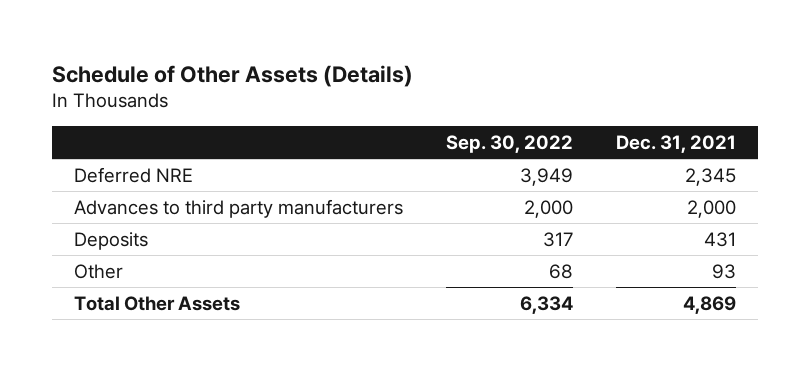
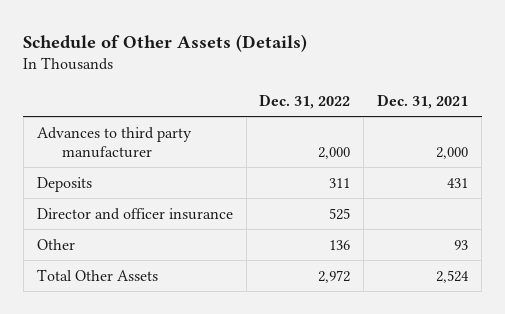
- | Sep. 30, 2022 | Dec. 31, 2021
+ | Dec. 31, 2022 | Dec. 31, 2021
- Deferred NRE | 3,949 | 2,345
- Advances to third party manufacturers | 2,000 | 2,000
+ Advances to third party manufacturer | 2,000 | 2,000
+ Director and officer insurance | 525 |
- Total Other Assets | 6,334 | 4,869
+ Total Other Assets | 2,972 | 2,524

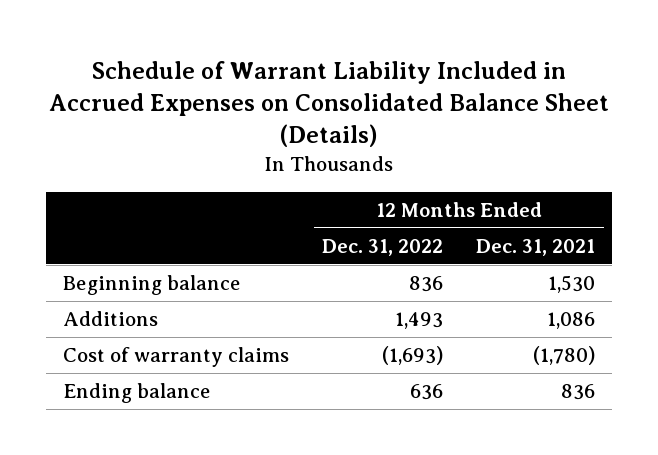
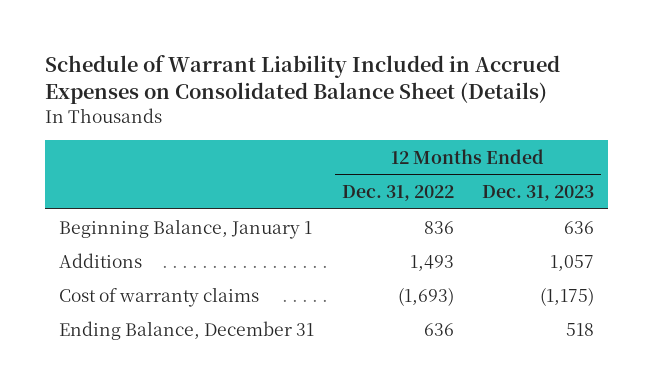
- | 12 Months Ended Dec. 31, 2022 | 12 Months Ended Dec. 31, 2021
+ | 12 Months Ended Dec. 31, 2022 | 12 Months Ended Dec. 31, 2023
- Beginning balance | 836 | 1,530
+ Beginning Balance, January 1 | 836 | 636
- Ending balance | 636 | 836
+ Ending Balance, December 31 | 636 | 518

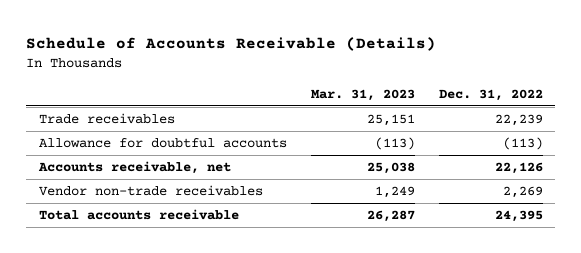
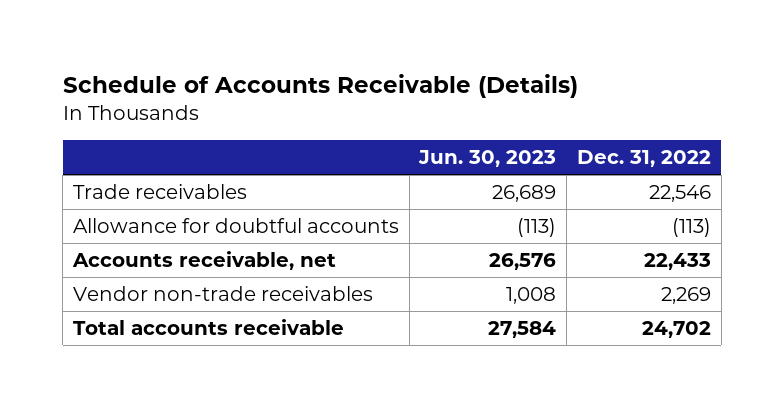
- | Mar. 31, 2023 | Dec. 31, 2022
+ | Jun. 30, 2023 | Dec. 31, 2022
- Trade receivables | 25,151 | 22,239
+ Trade receivables | 26,689 | 22,546
- Accounts receivable, net | 25,038 | 22,126
+ Accounts receivable, net | 26,576 | 22,433
- Total accounts receivable | 26,287 | 24,395
+ Total accounts receivable | 27,584 | 24,702

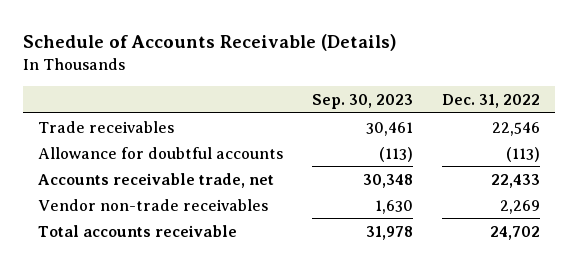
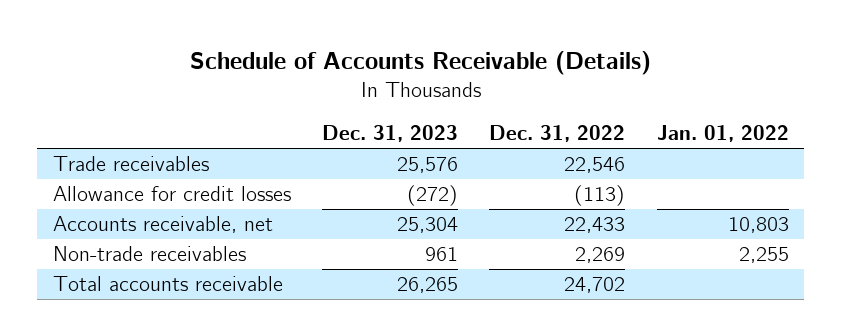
- | Sep. 30, 2023 | Dec. 31, 2022
+ | Dec. 31, 2023 | Dec. 31, 2022 | Jan. 01, 2022
- Allowance for doubtful accounts | (113) | (113)
- Accounts receivable trade, net | 30,348 | 22,433
- Vendor non-trade receivables | 1,630 | 2,269
+ Allowance for credit losses | (272) | (113) |
+ Accounts receivable, net | 25,304 | 22,433 | 10,803
+ Non-trade receivables | 961 | 2,269 | 2,255

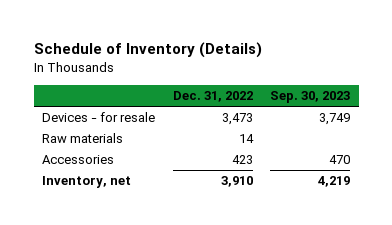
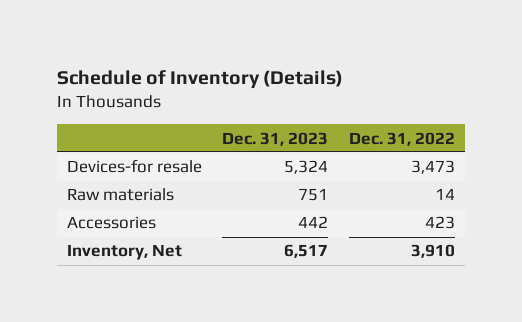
- | Dec. 31, 2022 | Sep. 30, 2023
+ | Dec. 31, 2023 | Dec. 31, 2022
- Devices - for resale | 3,473 | 3,749
+ Devices-for resale | 5,324 | 3,473
- Inventory, net | 3,910 | 4,219
+ Inventory, Net | 6,517 | 3,910

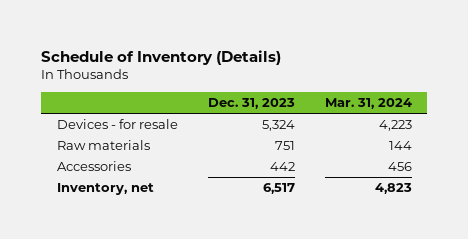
- | Dec. 31, 2023 | Dec. 31, 2022
+ | Dec. 31, 2023 | Mar. 31, 2024
- Devices-for resale | 5,324 | 3,473
+ Devices - for resale | 5,324 | 4,223
- Inventory, Net | 6,517 | 3,910
+ Inventory, net | 6,517 | 4,823

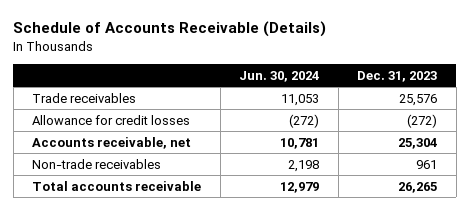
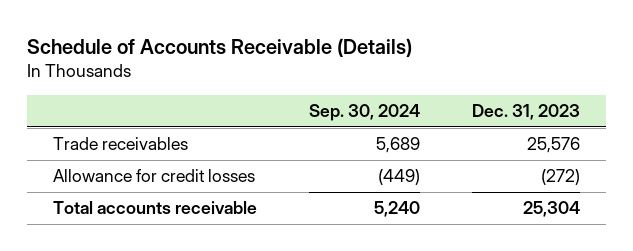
- | Jun. 30, 2024 | Dec. 31, 2023
+ | Sep. 30, 2024 | Dec. 31, 2023
- Accounts receivable, net | 10,781 | 25,304
- Non-trade receivables | 2,198 | 961
- Total accounts receivable | 12,979 | 26,265
+ Total accounts receivable | 5,240 | 25,304

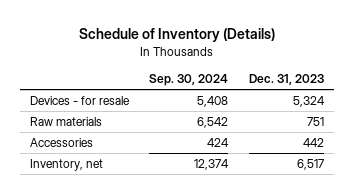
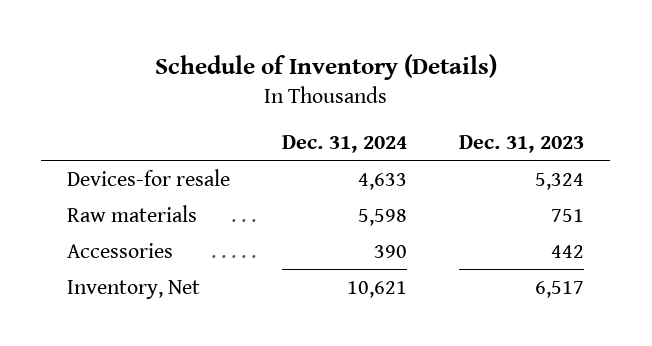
- | Sep. 30, 2024 | Dec. 31, 2023
+ | Dec. 31, 2024 | Dec. 31, 2023
- Devices - for resale | 5,408 | 5,324
+ Devices-for resale | 4,633 | 5,324
- Inventory, net | 12,374 | 6,517
+ Inventory, Net | 10,621 | 6,517

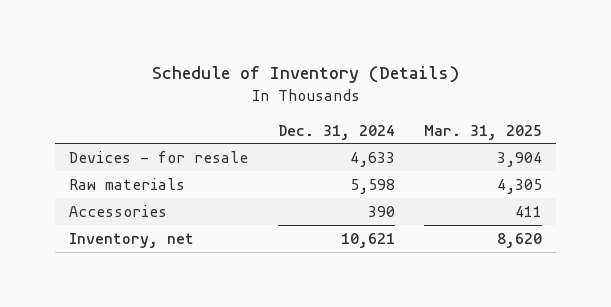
- | Dec. 31, 2024 | Dec. 31, 2023
+ | Dec. 31, 2024 | Mar. 31, 2025
- Devices-for resale | 4,633 | 5,324
+ Devices - for resale | 4,633 | 3,904
- Inventory, Net | 10,621 | 6,517
+ Inventory, net | 10,621 | 8,620

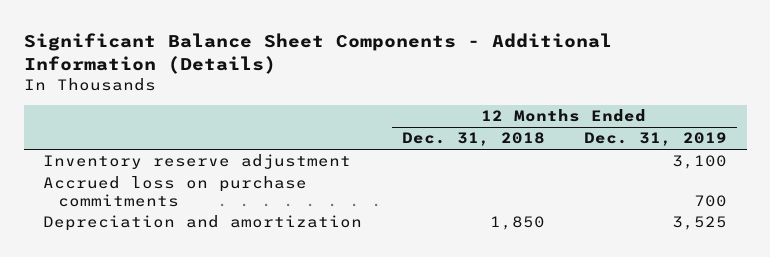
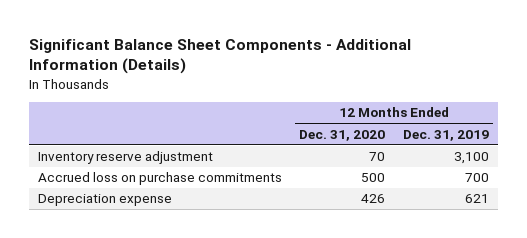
- | 12 Months Ended Dec. 31, 2018 | 12 Months Ended Dec. 31, 2019
+ | 12 Months Ended Dec. 31, 2020 | 12 Months Ended Dec. 31, 2019
- Depreciation and amortization | 1,850 | 3,525
+ Depreciation expense | 426 | 621

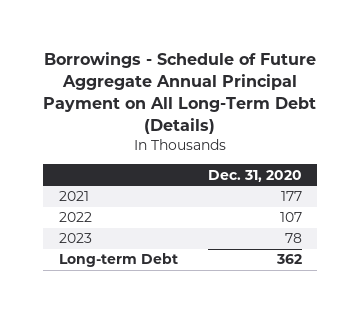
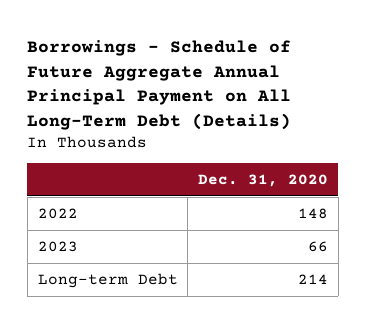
- 2021 | 177
- 2022 | 107
- 2023 | 78
- Long-term Debt | 362
+ 2022 | 148
+ 2023 | 66
+ Long-term Debt | 214

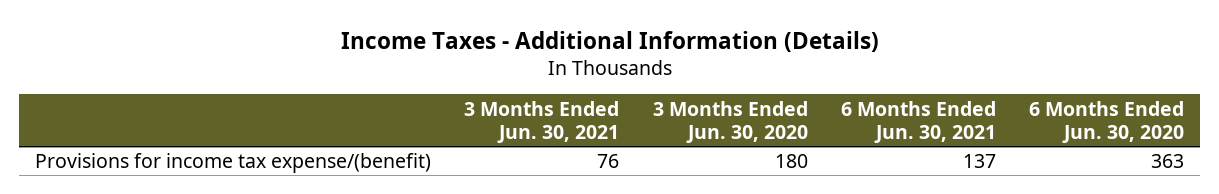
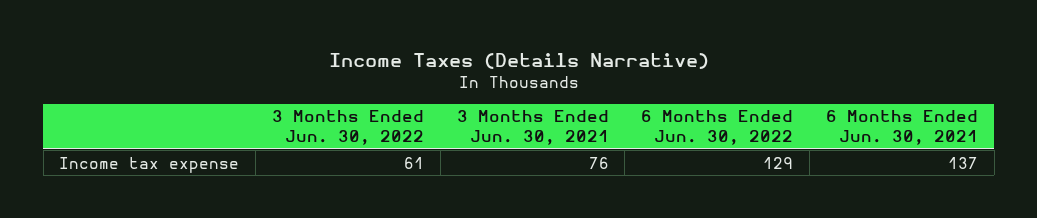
- Income Taxes - Additional Information (Details)
+ Income Taxes (Details Narrative)
- | 3 Months Ended Jun. 30, 2021 | 3 Months Ended Jun. 30, 2020 | 6 Months Ended Jun. 30, 2021 | 6 Months Ended Jun. 30, 2020
+ | 3 Months Ended Jun. 30, 2022 | 3 Months Ended Jun. 30, 2021 | 6 Months Ended Jun. 30, 2022 | 6 Months Ended Jun. 30, 2021
- Provisions for income tax expense/(benefit) | 76 | 180 | 137 | 363
+ Income tax expense | 61 | 76 | 129 | 137

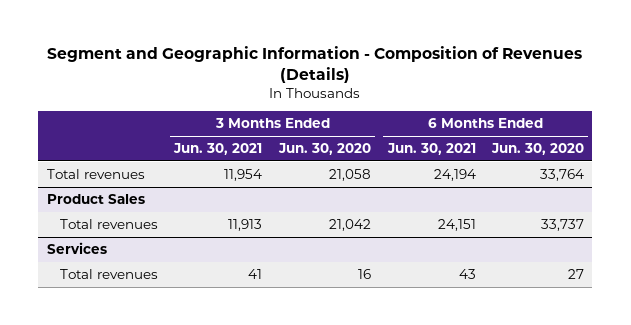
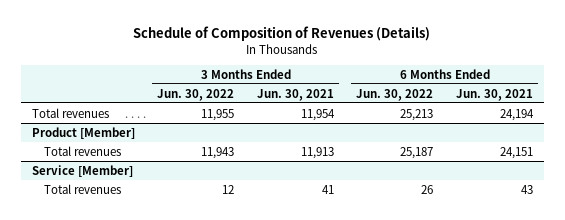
- Segment and Geographic Information - Composition of Revenues (Details)
+ Schedule of Composition of Revenues (Details)
- | 3 Months Ended Jun. 30, 2021 | 3 Months Ended Jun. 30, 2020 | 6 Months Ended Jun. 30, 2021 | 6 Months Ended Jun. 30, 2020
+ | 3 Months Ended Jun. 30, 2022 | 3 Months Ended Jun. 30, 2021 | 6 Months Ended Jun. 30, 2022 | 6 Months Ended Jun. 30, 2021
- Product Sales
+ Product [Member]
- Services
+ Service [Member]

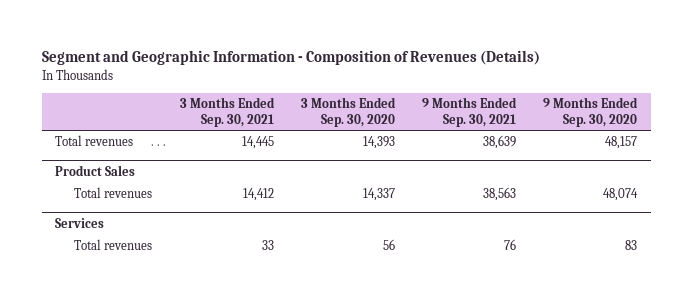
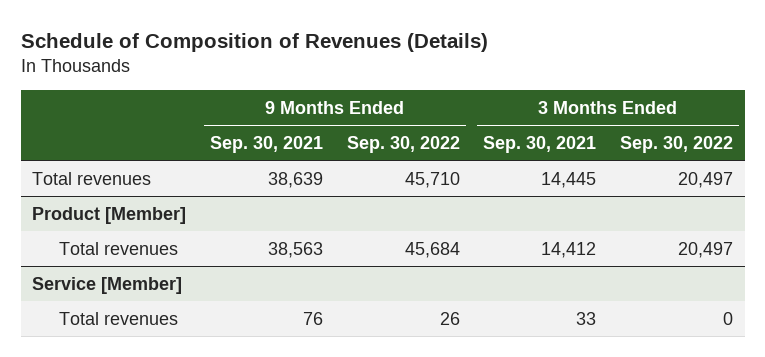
- Segment and Geographic Information - Composition of Revenues (Details)
+ Schedule of Composition of Revenues (Details)
- | 3 Months Ended Sep. 30, 2021 | 3 Months Ended Sep. 30, 2020 | 9 Months Ended Sep. 30, 2021 | 9 Months Ended Sep. 30, 2020
+ | 9 Months Ended Sep. 30, 2021 | 9 Months Ended Sep. 30, 2022 | 3 Months Ended Sep. 30, 2021 | 3 Months Ended Sep. 30, 2022
- Product Sales
+ Product [Member]
- Services
+ Service [Member]

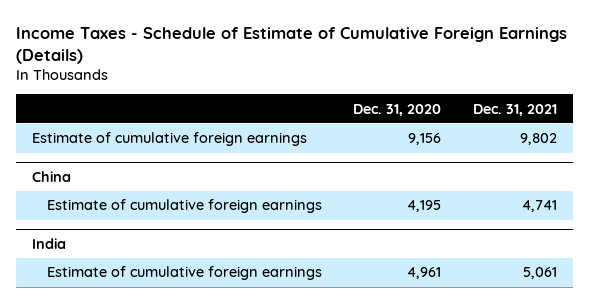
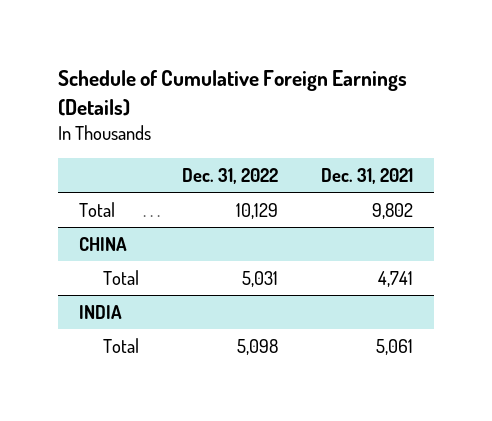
- Income Taxes - Schedule of Estimate of Cumulative Foreign Earnings (Details)
+ Schedule of Cumulative Foreign Earnings (Details)
- | Dec. 31, 2020 | Dec. 31, 2021
+ | Dec. 31, 2022 | Dec. 31, 2021
- Estimate of cumulative foreign earnings | 9,156 | 9,802
- China
- Estimate of cumulative foreign earnings | 4,195 | 4,741
- India
- Estimate of cumulative foreign earnings | 4,961 | 5,061
+ Total | 10,129 | 9,802
+ CHINA
+ Total | 5,031 | 4,741
+ INDIA
+ Total | 5,098 | 5,061

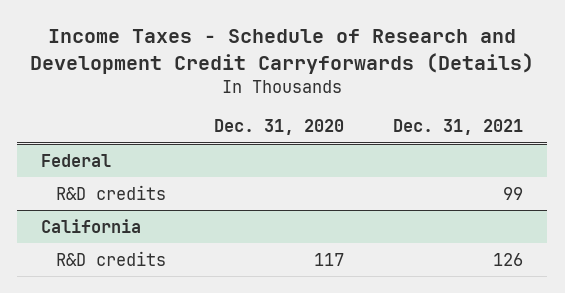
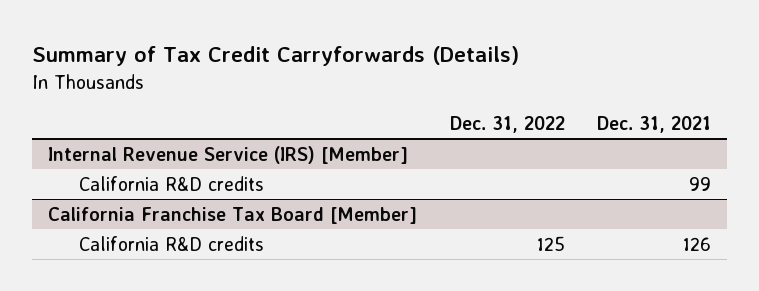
- Income Taxes - Schedule of Research and Development Credit Carryforwards (Details)
+ Summary of Tax Credit Carryforwards (Details)
- | Dec. 31, 2020 | Dec. 31, 2021
+ | Dec. 31, 2022 | Dec. 31, 2021
- Federal
- R&D credits | | 99
- California
- R&D credits | 117 | 126
+ Internal Revenue Service (IRS) [Member]
+ California R&D credits | | 99
+ California Franchise Tax Board [Member]
+ California R&D credits | 125 | 126

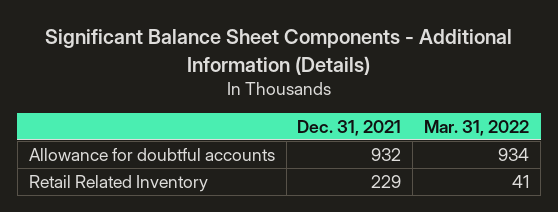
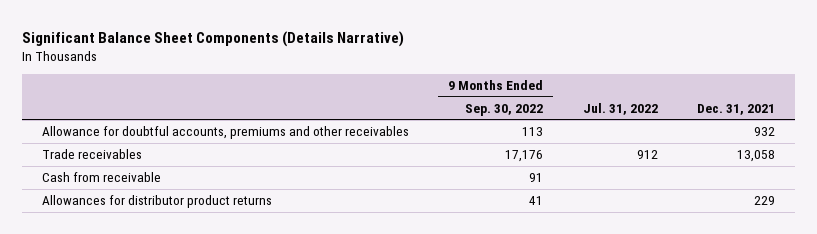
- Significant Balance Sheet Components - Additional Information (Details)
+ Significant Balance Sheet Components (Details Narrative)
- | Dec. 31, 2021 | Mar. 31, 2022
+ | 9 Months Ended Sep. 30, 2022 | Jul. 31, 2022 | Dec. 31, 2021
- Allowance for doubtful accounts | 932 | 934
- Retail Related Inventory | 229 | 41
+ Allowance for doubtful accounts, premiums and other receivables | 113 | | 932
+ Trade receivables | 17,176 | 912 | 13,058
+ Cash from receivable | 91 | |
+ Allowances for distributor product returns | 41 | | 229

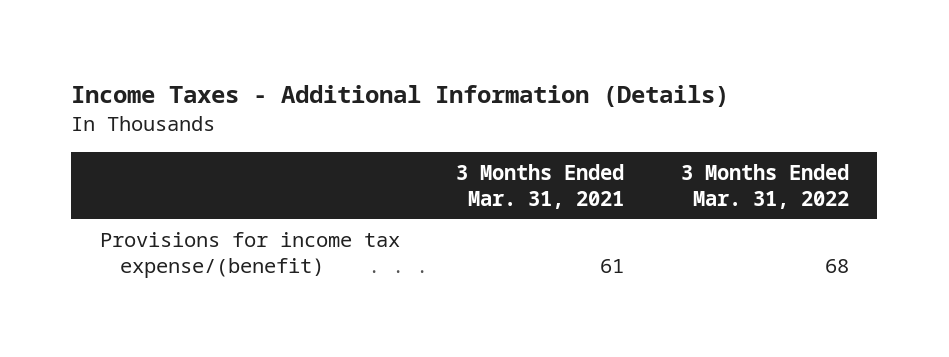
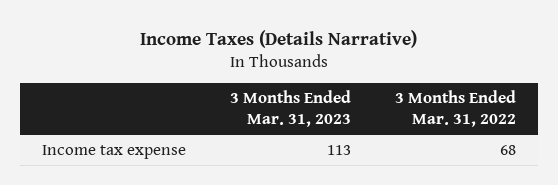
- Income Taxes - Additional Information (Details)
+ Income Taxes (Details Narrative)
- | 3 Months Ended Mar. 31, 2021 | 3 Months Ended Mar. 31, 2022
+ | 3 Months Ended Mar. 31, 2023 | 3 Months Ended Mar. 31, 2022
- Provisions for income tax expense/(benefit) | 61 | 68
+ Income tax expense | 113 | 68

